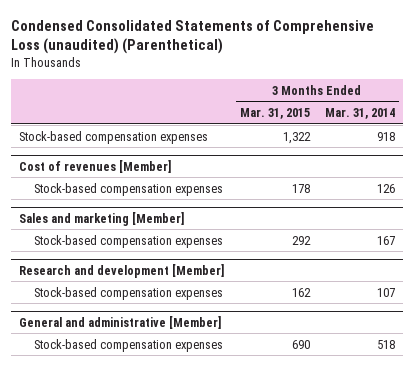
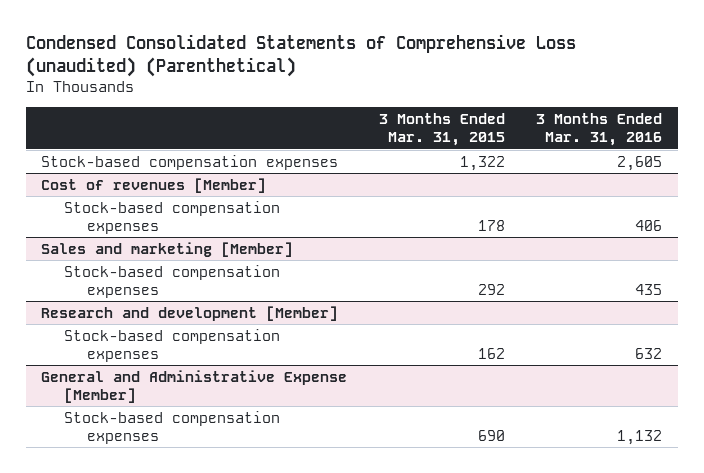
- | 3 Months Ended Mar. 31, 2015 | 3 Months Ended Mar. 31, 2014
+ | 3 Months Ended Mar. 31, 2015 | 3 Months Ended Mar. 31, 2016
- General and administrative [Member]
+ General and Administrative Expense [Member]

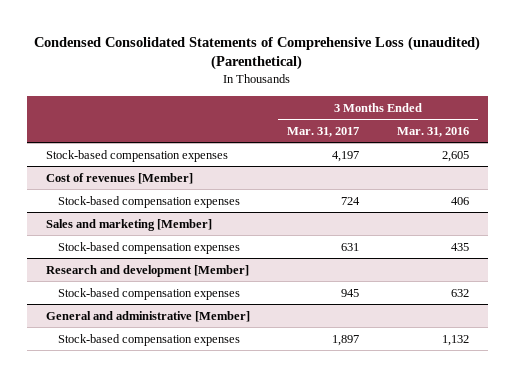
- | 3 Months Ended Mar. 31, 2015 | 3 Months Ended Mar. 31, 2016
+ | 3 Months Ended Mar. 31, 2017 | 3 Months Ended Mar. 31, 2016
- General and Administrative Expense [Member]
+ General and administrative [Member]

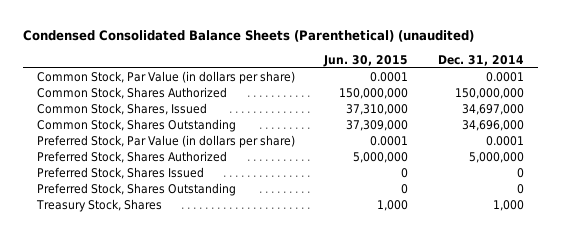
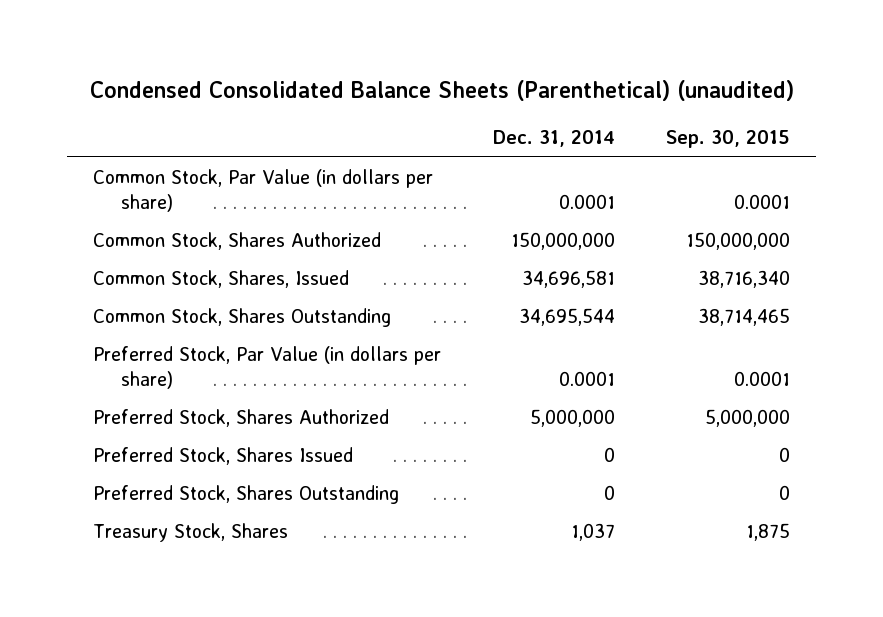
- | Jun. 30, 2015 | Dec. 31, 2014
+ | Dec. 31, 2014 | Sep. 30, 2015
- Common Stock, Shares, Issued | 37,310,000 | 34,697,000
- Common Stock, Shares Outstanding | 37,309,000 | 34,696,000
+ Common Stock, Shares, Issued | 34,696,581 | 38,716,340
+ Common Stock, Shares Outstanding | 34,695,544 | 38,714,465
- Treasury Stock, Shares | 1,000 | 1,000
+ Treasury Stock, Shares | 1,037 | 1,875

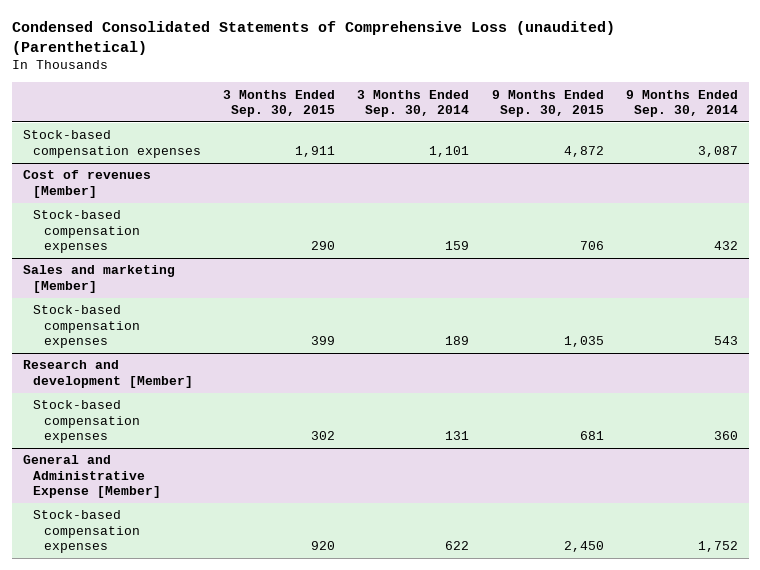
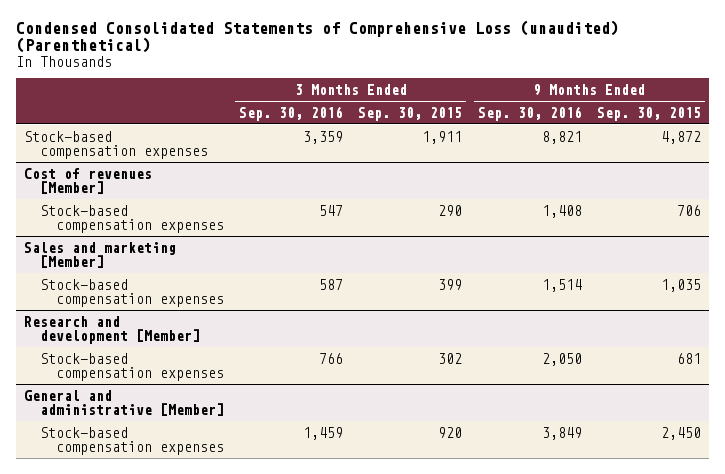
- | 3 Months Ended Sep. 30, 2015 | 3 Months Ended Sep. 30, 2014 | 9 Months Ended Sep. 30, 2015 | 9 Months Ended Sep. 30, 2014
+ | 3 Months Ended Sep. 30, 2016 | 3 Months Ended Sep. 30, 2015 | 9 Months Ended Sep. 30, 2016 | 9 Months Ended Sep. 30, 2015
- General and Administrative Expense [Member]
+ General and administrative [Member]

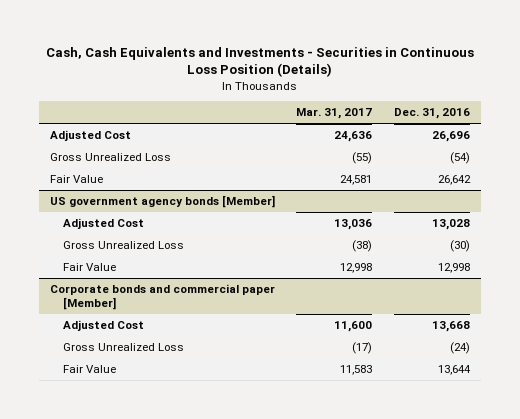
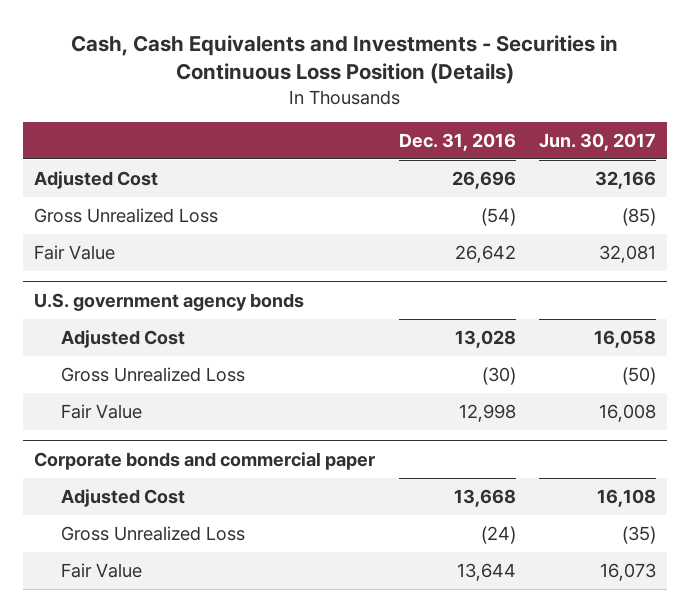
- | Mar. 31, 2017 | Dec. 31, 2016
+ | Dec. 31, 2016 | Jun. 30, 2017
- US government agency bonds [Member]
+ U.S. government agency bonds
- Corporate bonds and commercial paper [Member]
+ Corporate bonds and commercial paper

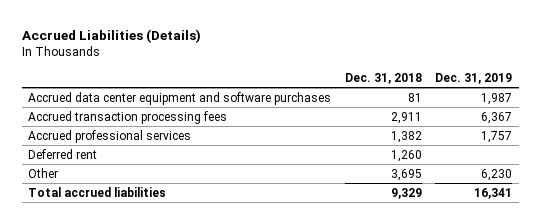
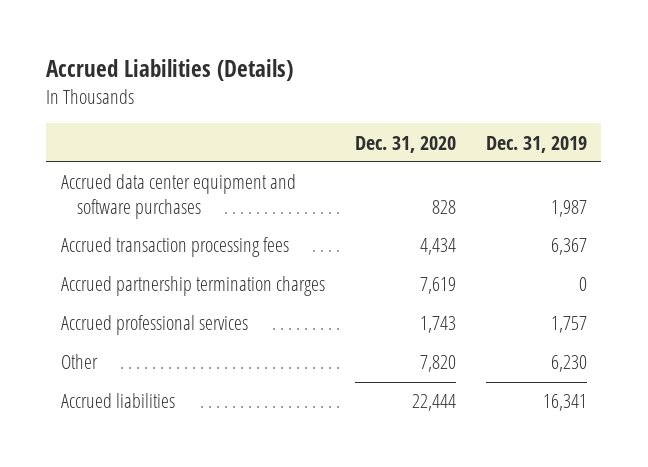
- | Dec. 31, 2018 | Dec. 31, 2019
+ | Dec. 31, 2020 | Dec. 31, 2019
+ Accrued partnership termination charges | 7,619 | 0
- Deferred rent | 1,260 |
- Total accrued liabilities | 9,329 | 16,341
+ Accrued liabilities | 22,444 | 16,341

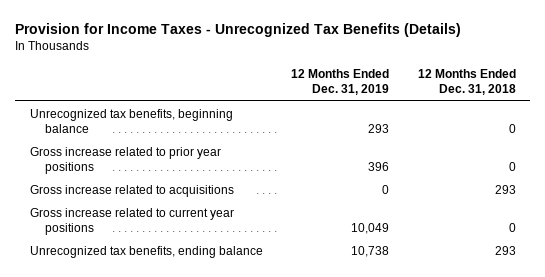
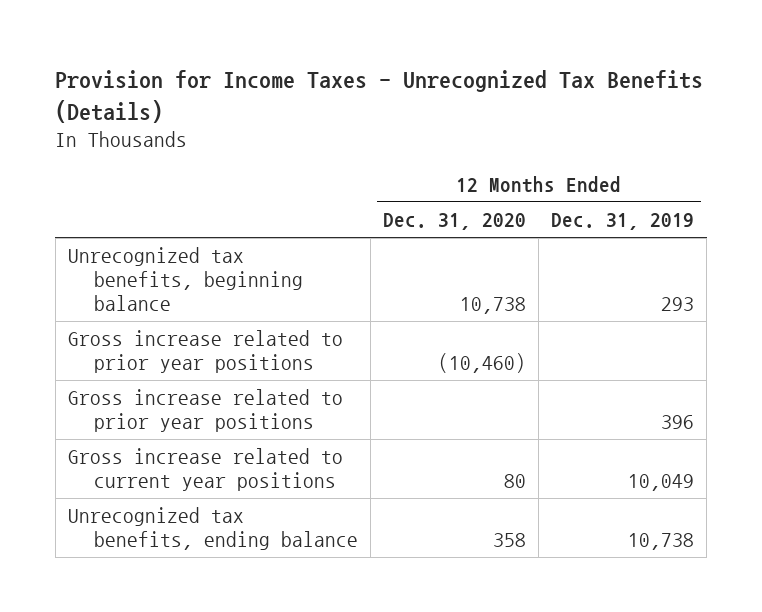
- | 12 Months Ended Dec. 31, 2019 | 12 Months Ended Dec. 31, 2018
+ | 12 Months Ended Dec. 31, 2020 | 12 Months Ended Dec. 31, 2019
+ Gross increase related to prior year positions | (10,460) |
- Gross increase related to acquisitions | 0 | 293

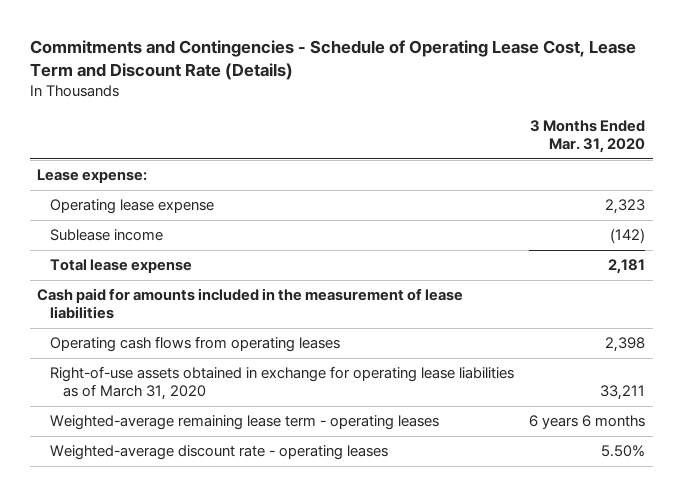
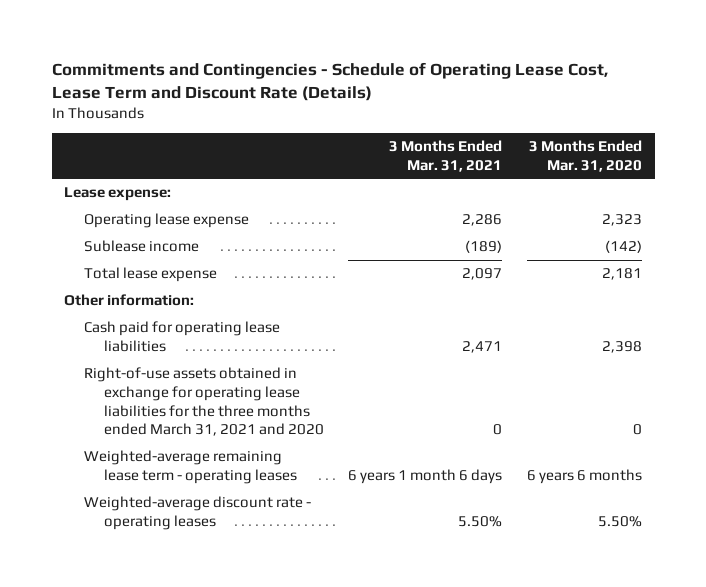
- | 3 Months Ended Mar. 31, 2020
+ | 3 Months Ended Mar. 31, 2021 | 3 Months Ended Mar. 31, 2020
- Cash paid for amounts included in the measurement of lease liabilities
- Operating cash flows from operating leases | 2,398
- Right-of-use assets obtained in exchange for operating lease liabilities as of March 31, 2020 | 33,211
+ Other information:
+ Cash paid for operating lease liabilities | 2,471 | 2,398
+ Right-of-use assets obtained in exchange for operating lease liabilities for the three months ended March 31, 2021 and 2020 | 0 | 0

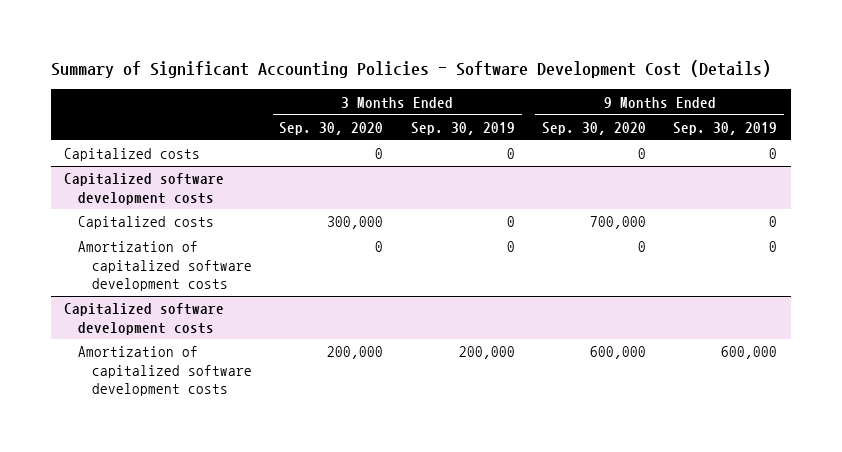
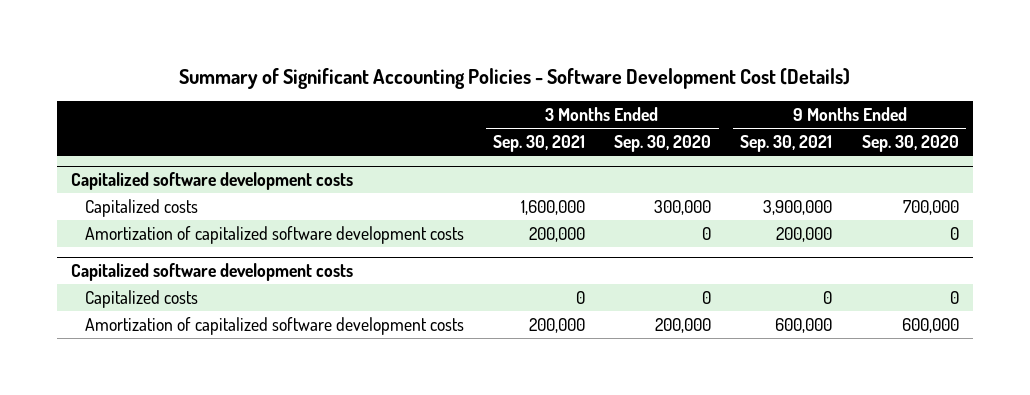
- | 3 Months Ended Sep. 30, 2020 | 3 Months Ended Sep. 30, 2019 | 9 Months Ended Sep. 30, 2020 | 9 Months Ended Sep. 30, 2019
+ | 3 Months Ended Sep. 30, 2021 | 3 Months Ended Sep. 30, 2020 | 9 Months Ended Sep. 30, 2021 | 9 Months Ended Sep. 30, 2020
- Capitalized costs | 0 | 0 | 0 | 0
@ Capitalized software development costs
+ Capitalized costs | 0 | 0 | 0 | 0

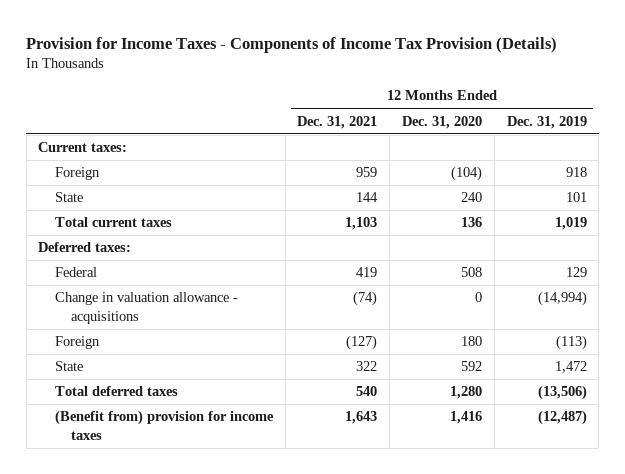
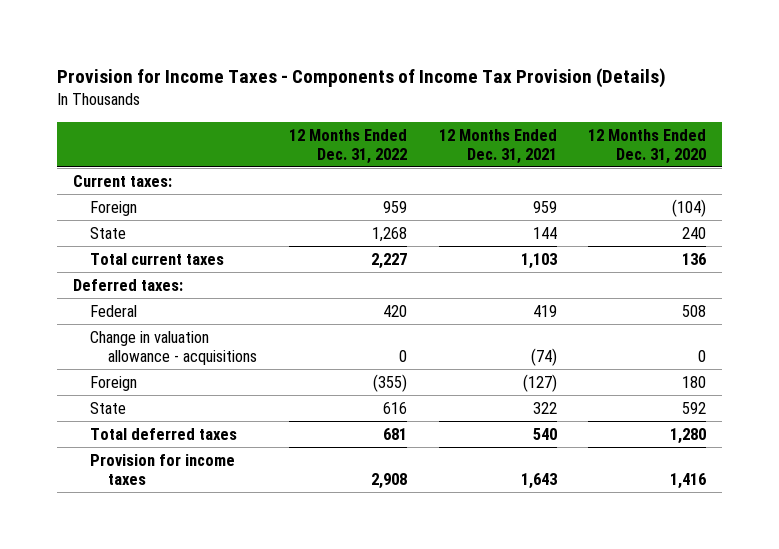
- | 12 Months Ended Dec. 31, 2021 | 12 Months Ended Dec. 31, 2020 | 12 Months Ended Dec. 31, 2019
+ | 12 Months Ended Dec. 31, 2022 | 12 Months Ended Dec. 31, 2021 | 12 Months Ended Dec. 31, 2020
- (Benefit from) provision for income taxes | 1,643 | 1,416 | (12,487)
+ Provision for income taxes | 2,908 | 1,643 | 1,416

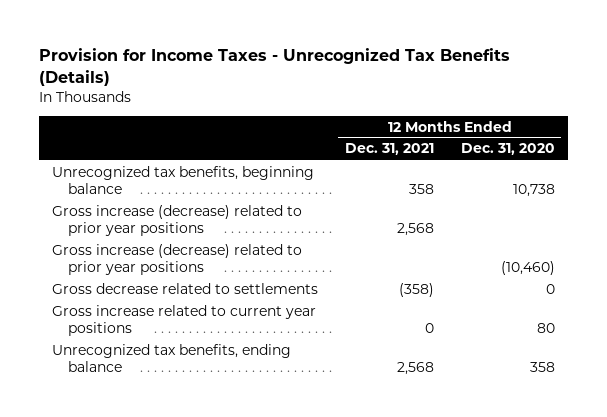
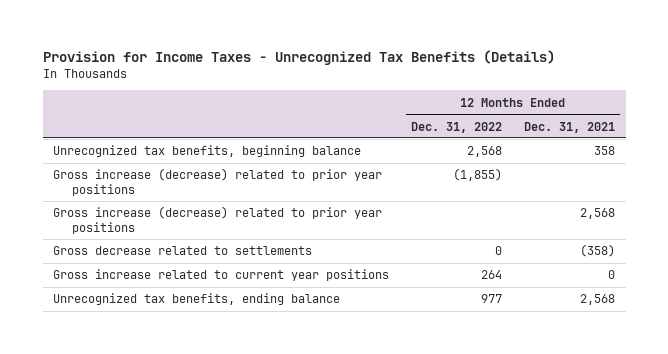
- | 12 Months Ended Dec. 31, 2021 | 12 Months Ended Dec. 31, 2020
+ | 12 Months Ended Dec. 31, 2022 | 12 Months Ended Dec. 31, 2021
moved down: Gross increase (decrease) related to prior year positions | | 2,568

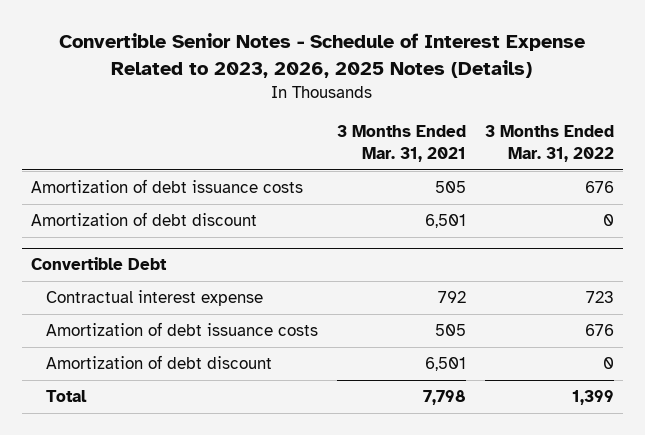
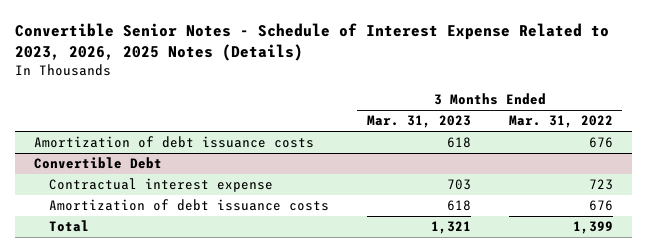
- | 3 Months Ended Mar. 31, 2021 | 3 Months Ended Mar. 31, 2022
+ | 3 Months Ended Mar. 31, 2023 | 3 Months Ended Mar. 31, 2022
- Amortization of debt discount | 6,501 | 0
@ Convertible Debt
- Amortization of debt discount | 6,501 | 0

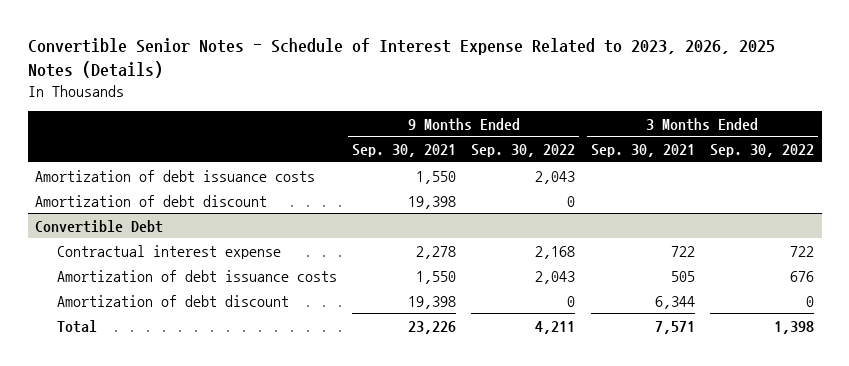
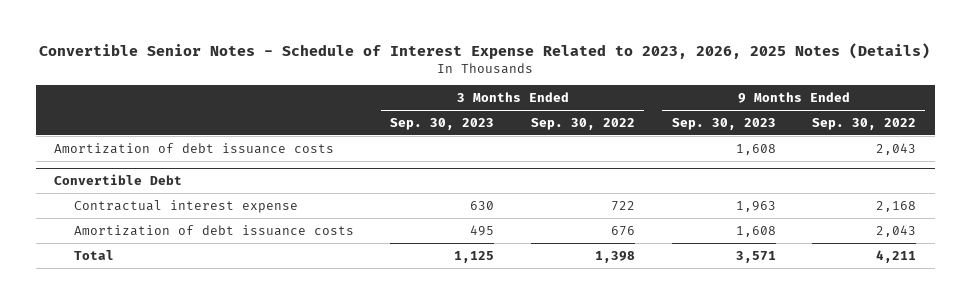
- | 9 Months Ended Sep. 30, 2021 | 9 Months Ended Sep. 30, 2022 | 3 Months Ended Sep. 30, 2021 | 3 Months Ended Sep. 30, 2022
+ | 3 Months Ended Sep. 30, 2023 | 3 Months Ended Sep. 30, 2022 | 9 Months Ended Sep. 30, 2023 | 9 Months Ended Sep. 30, 2022
- Amortization of debt discount | 19,398 | 0 | |
@ Convertible Debt
- Amortization of debt discount | 19,398 | 0 | 6,344 | 0

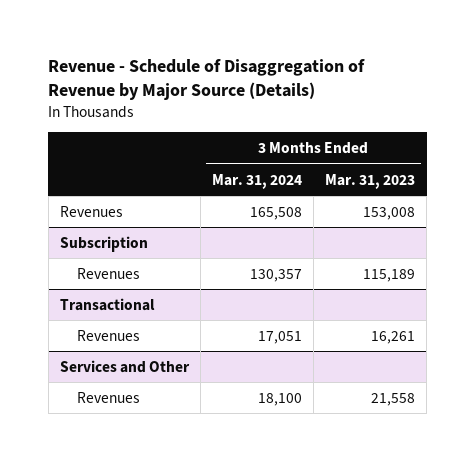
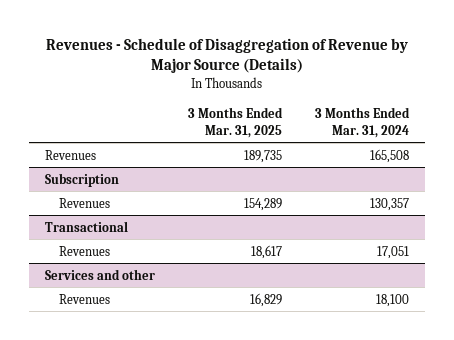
- Revenue - Schedule of Disaggregation of Revenue by Major Source (Details)
+ Revenues - Schedule of Disaggregation of Revenue by Major Source (Details)
- | 3 Months Ended Mar. 31, 2024 | 3 Months Ended Mar. 31, 2023
+ | 3 Months Ended Mar. 31, 2025 | 3 Months Ended Mar. 31, 2024
- Services and Other
+ Services and other

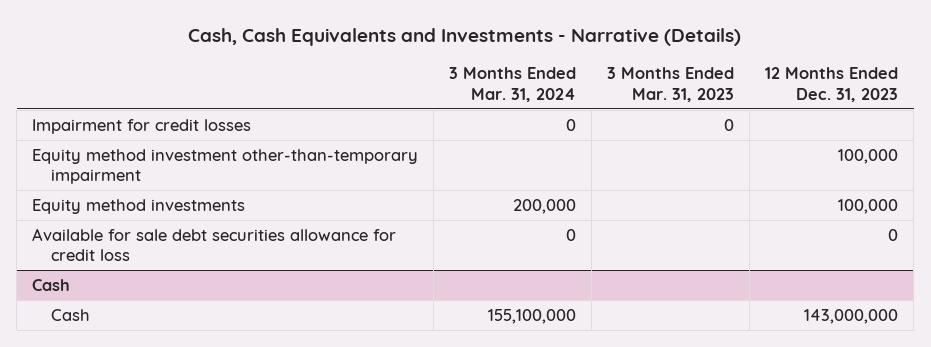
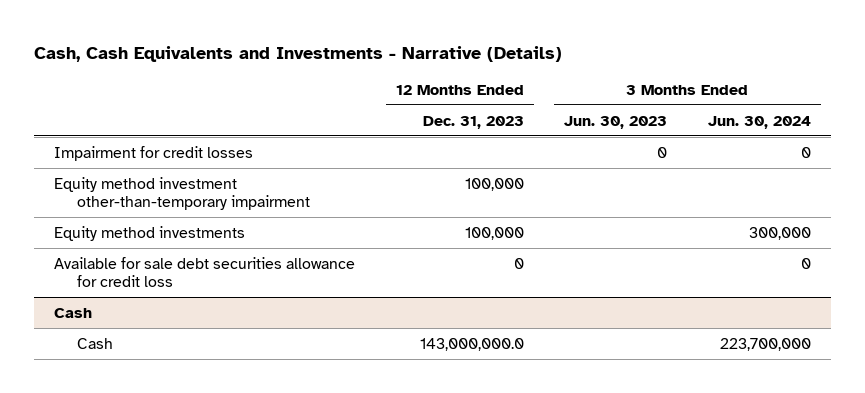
- | 3 Months Ended Mar. 31, 2024 | 3 Months Ended Mar. 31, 2023 | 12 Months Ended Dec. 31, 2023
+ | 12 Months Ended Dec. 31, 2023 | 3 Months Ended Jun. 30, 2023 | 3 Months Ended Jun. 30, 2024
@ Cash
- Cash | 155,100,000 | | 143,000,000
+ Cash | 143,000,000.0 | | 223,700,000

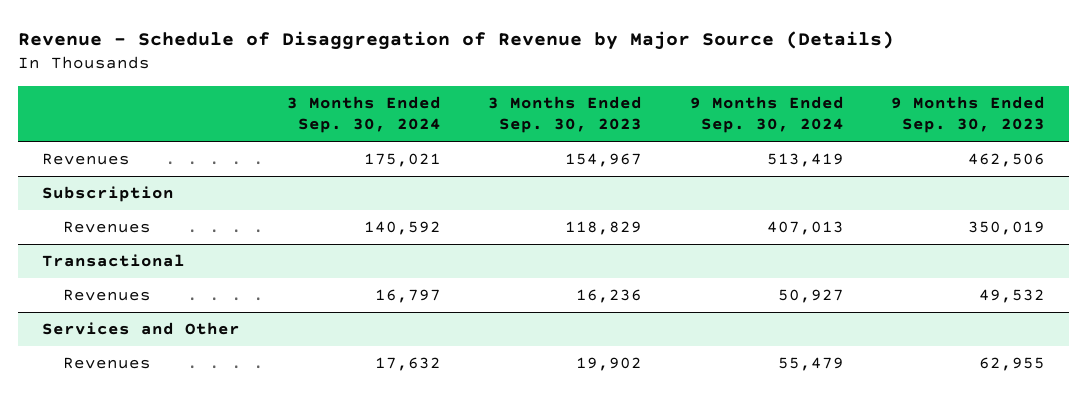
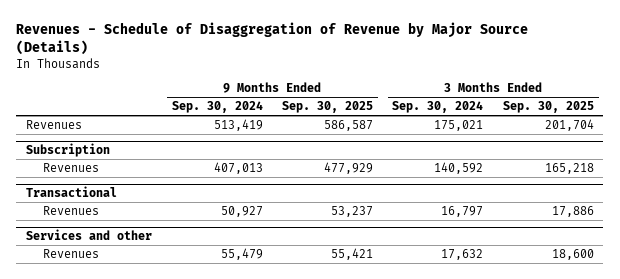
- Revenue - Schedule of Disaggregation of Revenue by Major Source (Details)
+ Revenues - Schedule of Disaggregation of Revenue by Major Source (Details)
- | 3 Months Ended Sep. 30, 2024 | 3 Months Ended Sep. 30, 2023 | 9 Months Ended Sep. 30, 2024 | 9 Months Ended Sep. 30, 2023
+ | 9 Months Ended Sep. 30, 2024 | 9 Months Ended Sep. 30, 2025 | 3 Months Ended Sep. 30, 2024 | 3 Months Ended Sep. 30, 2025
- Services and Other
+ Services and other

